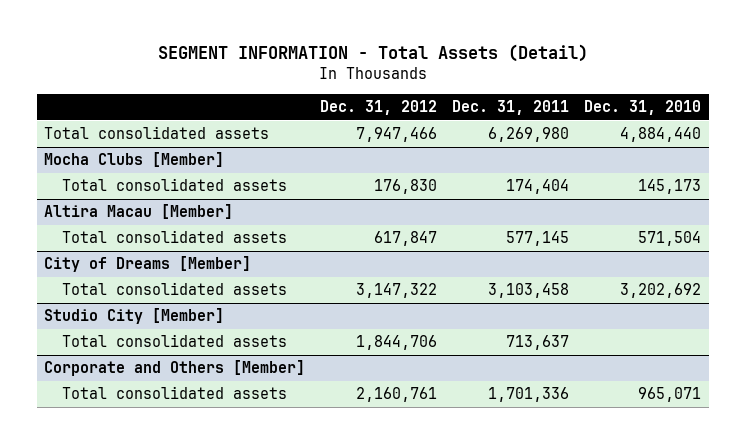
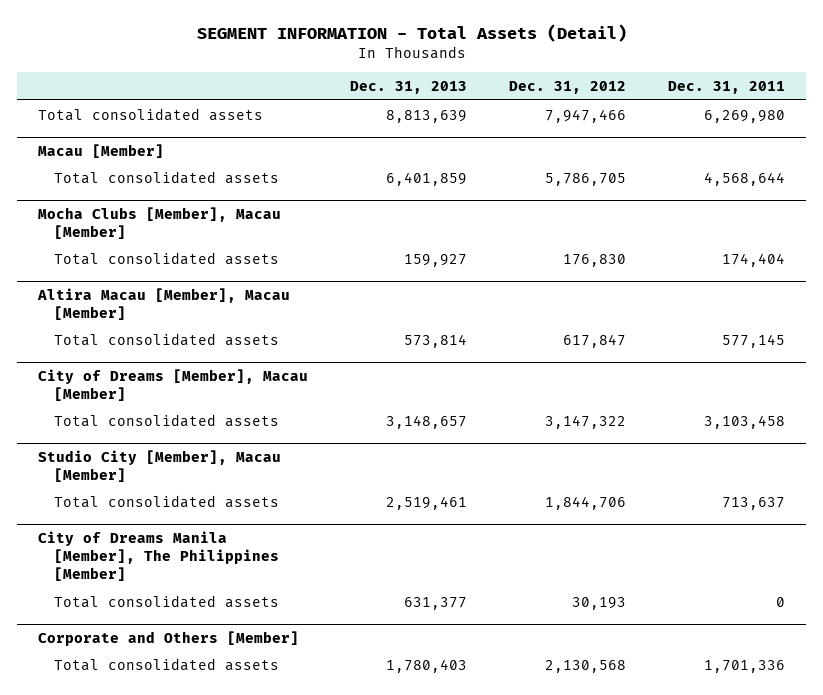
- | Dec. 31, 2012 | Dec. 31, 2011 | Dec. 31, 2010
+ | Dec. 31, 2013 | Dec. 31, 2012 | Dec. 31, 2011
- Mocha Clubs [Member]
+ Macau [Member]
+ Total consolidated assets | 6,401,859 | 5,786,705 | 4,568,644
+ Mocha Clubs [Member], Macau [Member]
- Altira Macau [Member]
+ Altira Macau [Member], Macau [Member]
- City of Dreams [Member]
+ City of Dreams [Member], Macau [Member]
- Studio City [Member]
+ Studio City [Member], Macau [Member]
+ City of Dreams Manila [Member], The Philippines [Member]
+ Total consolidated assets | 631,377 | 30,193 | 0
@ Corporate and Others [Member]
- Total consolidated assets | 2,160,761 | 1,701,336 | 965,071
+ Total consolidated assets | 1,780,403 | 2,130,568 | 1,701,336

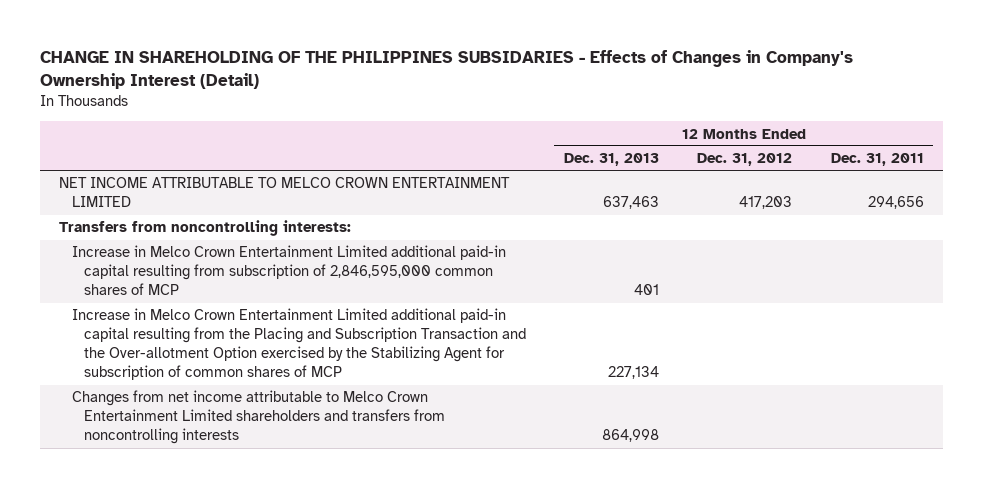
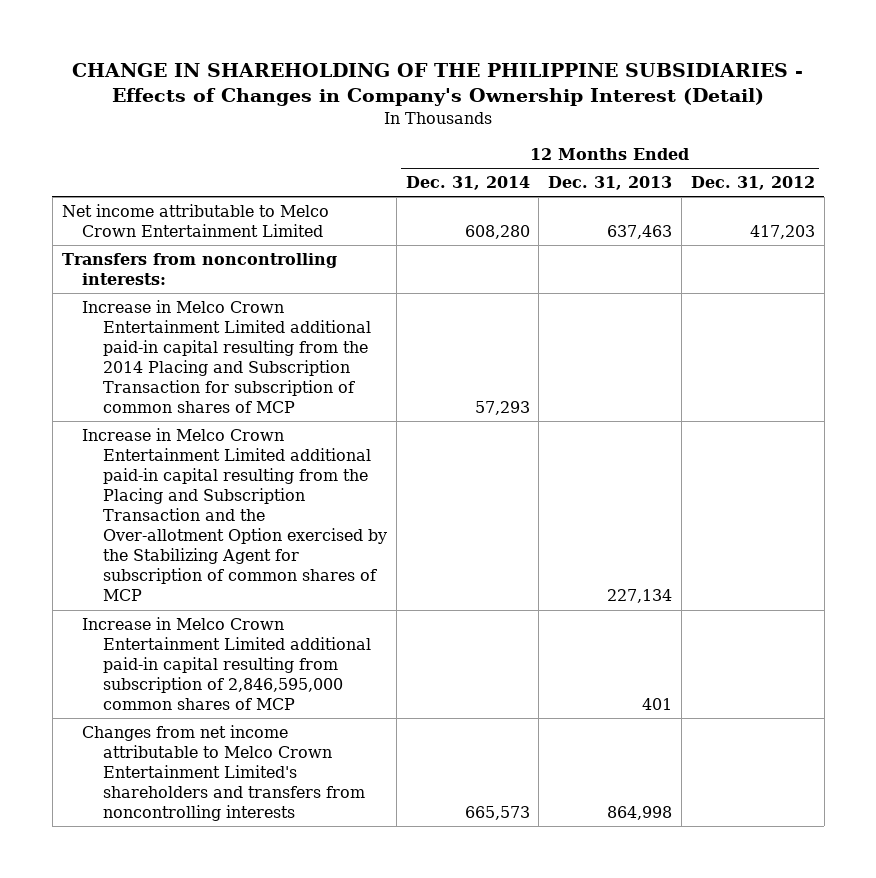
- CHANGE IN SHAREHOLDING OF THE PHILIPPINES SUBSIDARIES - Effects of Changes in Company's Ownership Interest (Detail)
+ CHANGE IN SHAREHOLDING OF THE PHILIPPINE SUBSIDIARIES - Effects of Changes in Company's Ownership Interest (Detail)
- | 12 Months Ended Dec. 31, 2013 | 12 Months Ended Dec. 31, 2012 | 12 Months Ended Dec. 31, 2011
+ | 12 Months Ended Dec. 31, 2014 | 12 Months Ended Dec. 31, 2013 | 12 Months Ended Dec. 31, 2012
- NET INCOME ATTRIBUTABLE TO MELCO CROWN ENTERTAINMENT LIMITED | 637,463 | 417,203 | 294,656
+ Net income attributable to Melco Crown Entertainment Limited | 608,280 | 637,463 | 417,203
+ Increase in Melco Crown Entertainment Limited additional paid-in capital resulting from the 2014 Placing and Subscription Transaction for subscription of common shares of MCP | 57,293 | |
- Changes from net income attributable to Melco Crown Entertainment Limited shareholders and transfers from noncontrolling interests | 864,998 | |
moved down: Increase in Melco Crown Entertainment Limited additional paid-in capital resulting from subscription of 2,846,595,000 common shares of MCP | | 401 |
+ Changes from net income attributable to Melco Crown Entertainment Limited's shareholders and transfers from noncontrolling interests | 665,573 | 864,998 |

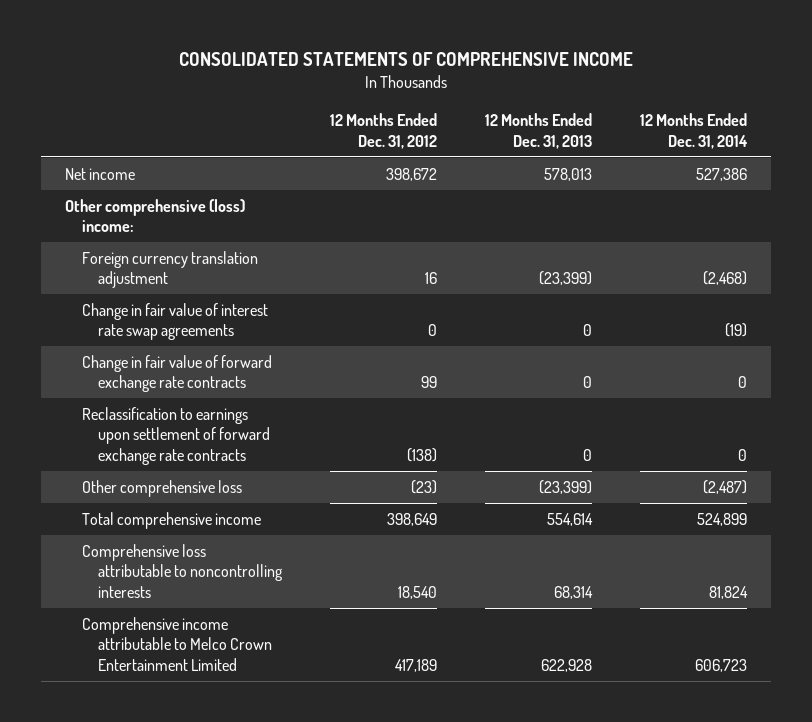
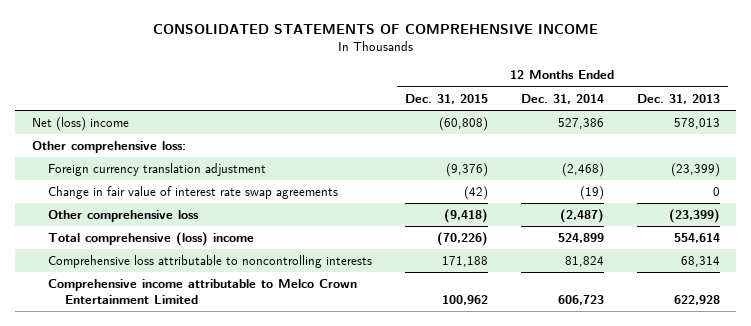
- | 12 Months Ended Dec. 31, 2012 | 12 Months Ended Dec. 31, 2013 | 12 Months Ended Dec. 31, 2014
+ | 12 Months Ended Dec. 31, 2015 | 12 Months Ended Dec. 31, 2014 | 12 Months Ended Dec. 31, 2013
- Net income | 398,672 | 578,013 | 527,386
- Other comprehensive (loss) income:
+ Net (loss) income | (60,808) | 527,386 | 578,013
+ Other comprehensive loss:
- Change in fair value of forward exchange rate contracts | 99 | 0 | 0
- Reclassification to earnings upon settlement of forward exchange rate contracts | (138) | 0 | 0
- Total comprehensive income | 398,649 | 554,614 | 524,899
+ Total comprehensive (loss) income | (70,226) | 524,899 | 554,614

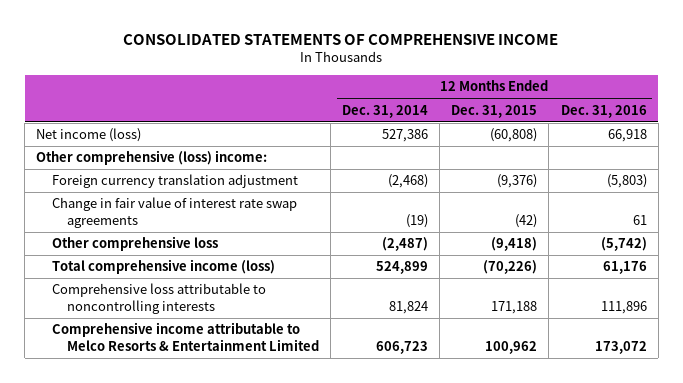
- | 12 Months Ended Dec. 31, 2015 | 12 Months Ended Dec. 31, 2014 | 12 Months Ended Dec. 31, 2013
+ | 12 Months Ended Dec. 31, 2014 | 12 Months Ended Dec. 31, 2015 | 12 Months Ended Dec. 31, 2016
- Net (loss) income | (60,808) | 527,386 | 578,013
- Other comprehensive loss:
+ Net income (loss) | 527,386 | (60,808) | 66,918
+ Other comprehensive (loss) income:
- Total comprehensive (loss) income | (70,226) | 524,899 | 554,614
+ Total comprehensive income (loss) | 524,899 | (70,226) | 61,176
- Comprehensive income attributable to Melco Crown Entertainment Limited | 100,962 | 606,723 | 622,928
+ Comprehensive income attributable to Melco Resorts & Entertainment Limited | 606,723 | 100,962 | 173,072

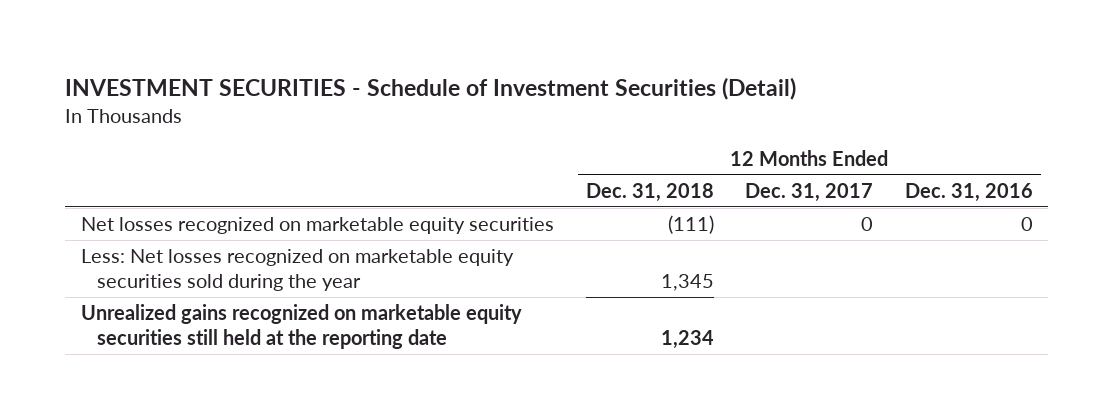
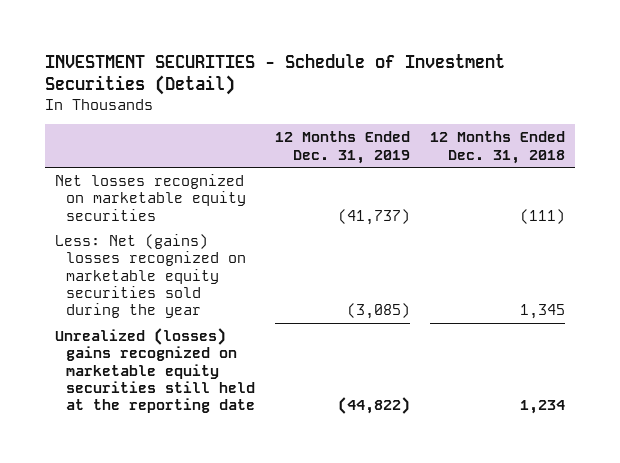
- | 12 Months Ended Dec. 31, 2018 | 12 Months Ended Dec. 31, 2017 | 12 Months Ended Dec. 31, 2016
+ | 12 Months Ended Dec. 31, 2019 | 12 Months Ended Dec. 31, 2018
- Less: Net losses recognized on marketable equity securities sold during the year | 1,345 | |
- Unrealized gains recognized on marketable equity securities still held at the reporting date | 1,234 | |
+ Less: Net (gains) losses recognized on marketable equity securities sold during the year | (3,085) | 1,345
+ Unrealized (losses) gains recognized on marketable equity securities still held at the reporting date | (44,822) | 1,234

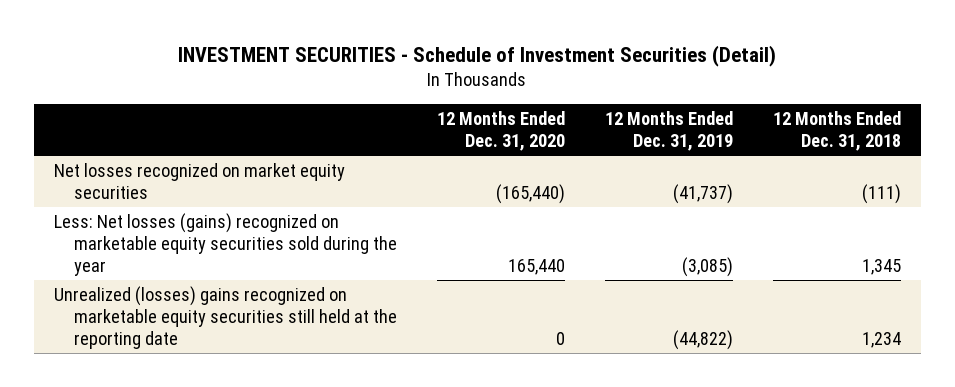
- | 12 Months Ended Dec. 31, 2019 | 12 Months Ended Dec. 31, 2018
+ | 12 Months Ended Dec. 31, 2020 | 12 Months Ended Dec. 31, 2019 | 12 Months Ended Dec. 31, 2018
- Net losses recognized on marketable equity securities | (41,737) | (111)
- Less: Net (gains) losses recognized on marketable equity securities sold during the year | (3,085) | 1,345
+ Net losses recognized on market equity securities | (165,440) | (41,737) | (111)
+ Less: Net losses (gains) recognized on marketable equity securities sold during the year | 165,440 | (3,085) | 1,345

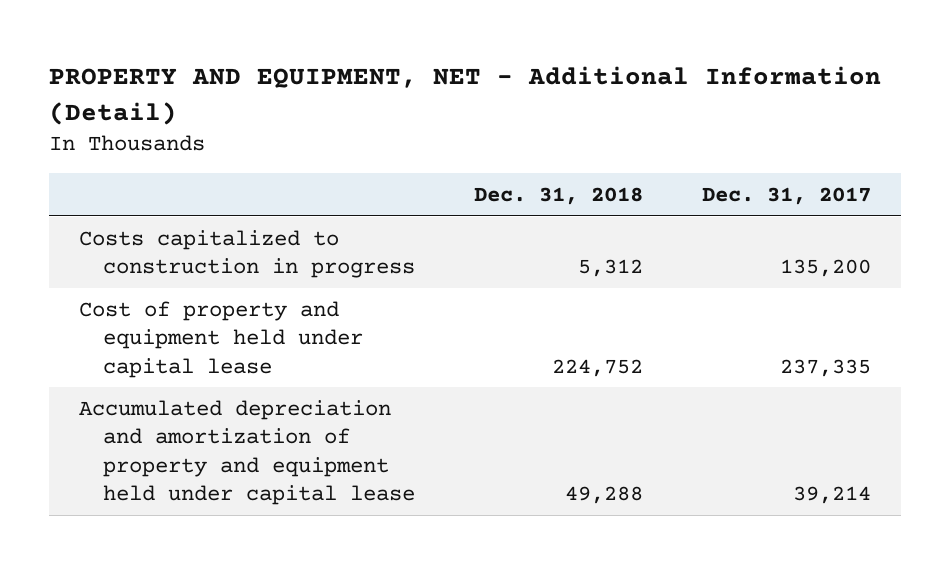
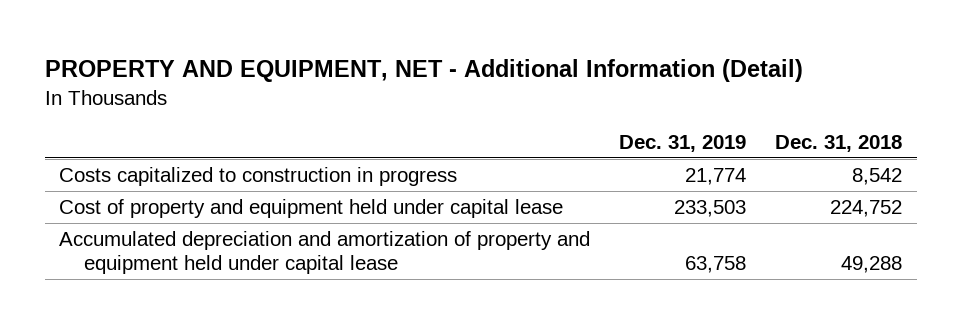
- | Dec. 31, 2018 | Dec. 31, 2017
+ | Dec. 31, 2019 | Dec. 31, 2018
- Costs capitalized to construction in progress | 5,312 | 135,200
+ Costs capitalized to construction in progress | 21,774 | 8,542

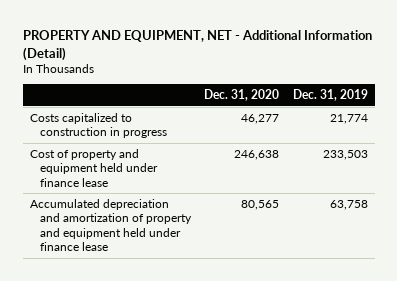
- | Dec. 31, 2019 | Dec. 31, 2018
+ | Dec. 31, 2020 | Dec. 31, 2019
- Cost of property and equipment held under capital lease | 233,503 | 224,752
- Accumulated depreciation and amortization of property and equipment held under capital lease | 63,758 | 49,288
+ Cost of property and equipment held under finance lease | 246,638 | 233,503
+ Accumulated depreciation and amortization of property and equipment held under finance lease | 80,565 | 63,758

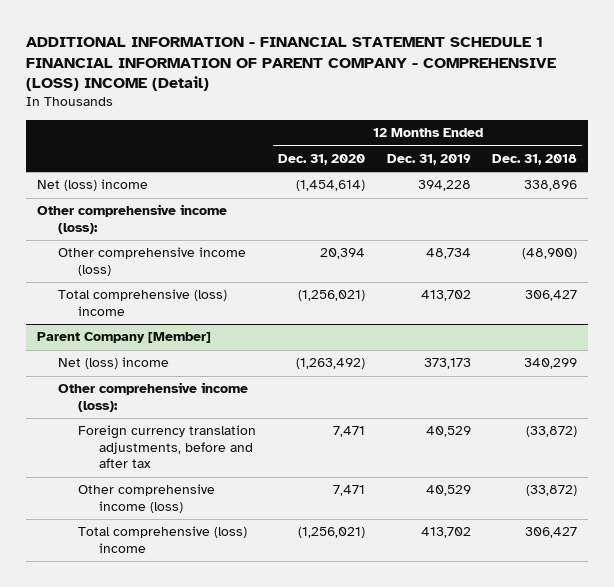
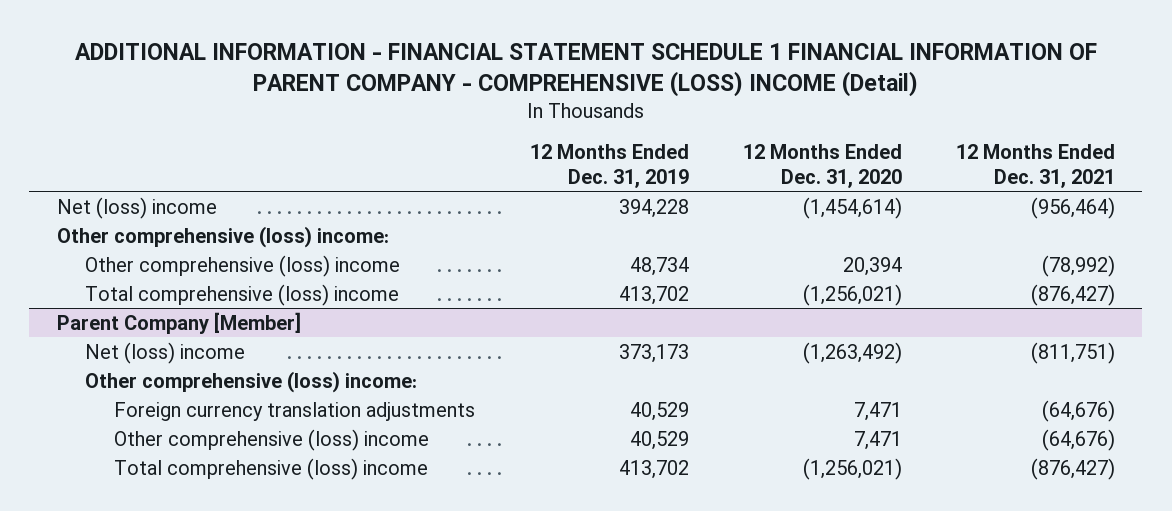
- | 12 Months Ended Dec. 31, 2020 | 12 Months Ended Dec. 31, 2019 | 12 Months Ended Dec. 31, 2018
+ | 12 Months Ended Dec. 31, 2019 | 12 Months Ended Dec. 31, 2020 | 12 Months Ended Dec. 31, 2021
- Other comprehensive income (loss):
- Other comprehensive income (loss) | 20,394 | 48,734 | (48,900)
+ Other comprehensive (loss) income:
+ Other comprehensive (loss) income | 48,734 | 20,394 | (78,992)
@ Parent Company [Member]
- Other comprehensive income (loss):
- Foreign currency translation adjustments, before and after tax | 7,471 | 40,529 | (33,872)
- Other comprehensive income (loss) | 7,471 | 40,529 | (33,872)
+ Other comprehensive (loss) income:
+ Foreign currency translation adjustments | 40,529 | 7,471 | (64,676)
+ Other comprehensive (loss) income | 40,529 | 7,471 | (64,676)

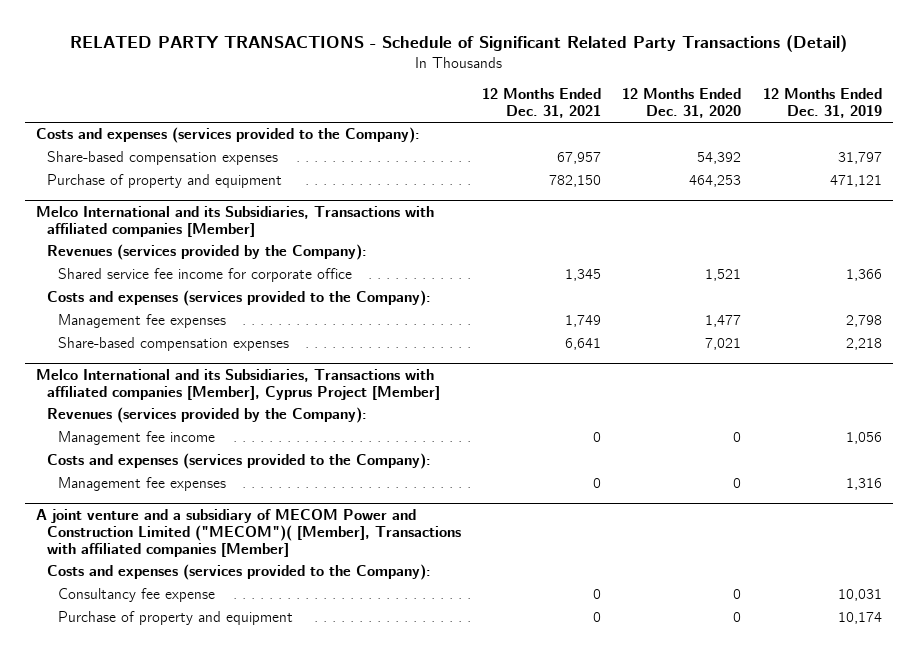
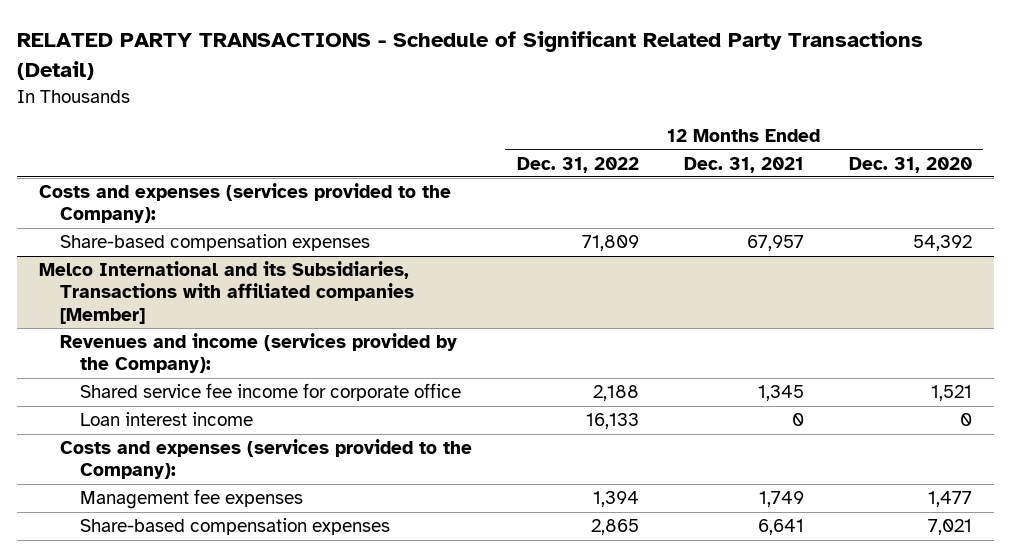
- | 12 Months Ended Dec. 31, 2021 | 12 Months Ended Dec. 31, 2020 | 12 Months Ended Dec. 31, 2019
+ | 12 Months Ended Dec. 31, 2022 | 12 Months Ended Dec. 31, 2021 | 12 Months Ended Dec. 31, 2020
- Purchase of property and equipment | 782,150 | 464,253 | 471,121
@ Melco International and its Subsidiaries, Transactions with affiliated companies [Member]
- Revenues (services provided by the Company):
+ Revenues and income (services provided by the Company):
+ Loan interest income | 16,133 | 0 | 0
- Melco International and its Subsidiaries, Transactions with affiliated companies [Member], Cyprus Project [Member]
- Revenues (services provided by the Company):
- Management fee income | 0 | 0 | 1,056
- Costs and expenses (services provided to the Company):
- Management fee expenses | 0 | 0 | 1,316
- A joint venture and a subsidiary of MECOM Power and Construction Limited ("MECOM")( [Member], Transactions with affiliated companies [Member]
- Costs and expenses (services provided to the Company):
- Consultancy fee expense | 0 | 0 | 10,031
- Purchase of property and equipment | 0 | 0 | 10,174

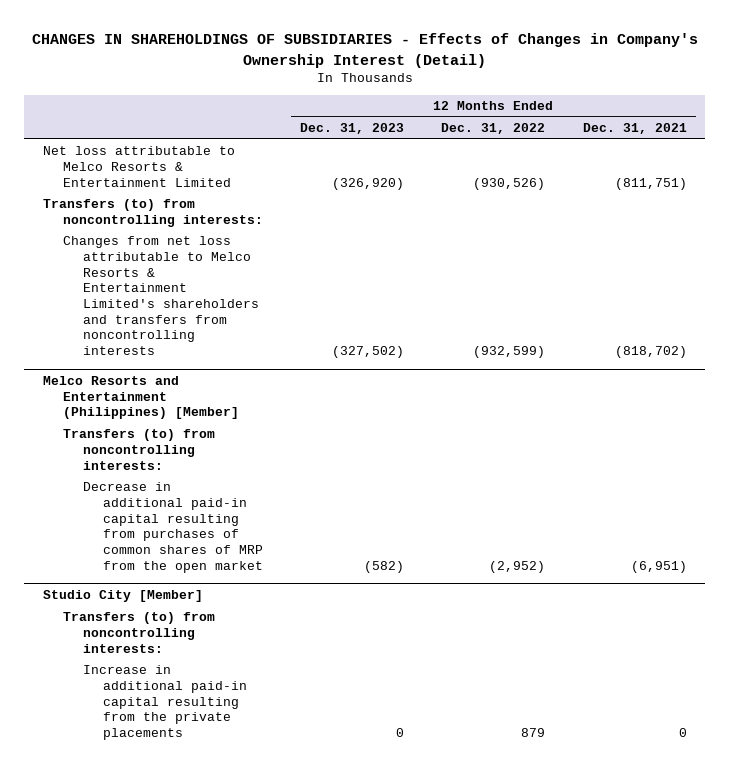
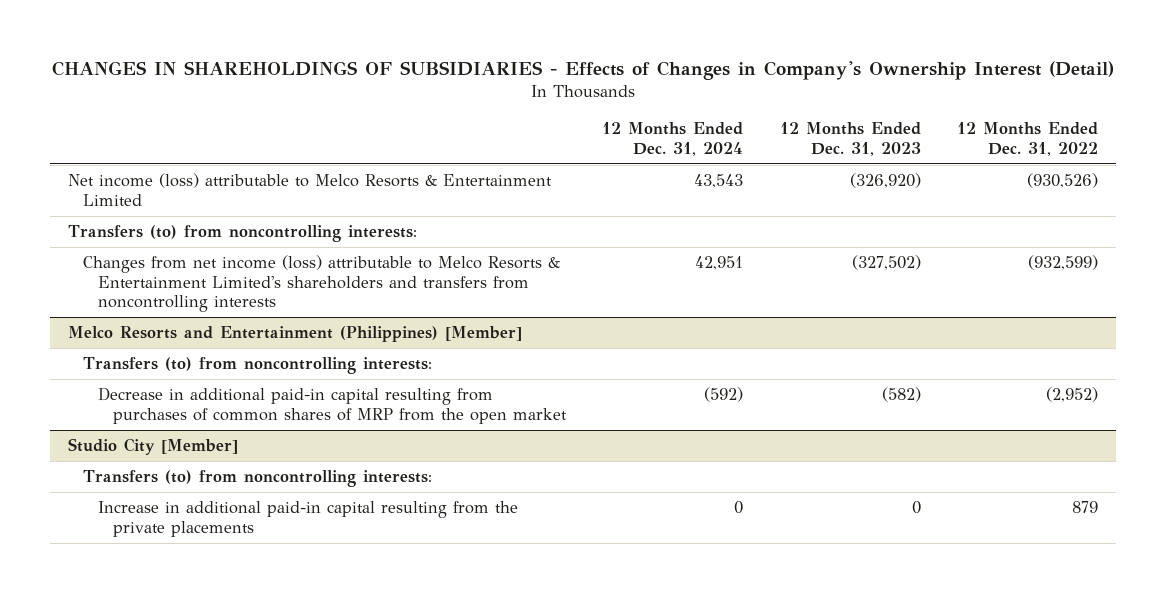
- | 12 Months Ended Dec. 31, 2023 | 12 Months Ended Dec. 31, 2022 | 12 Months Ended Dec. 31, 2021
+ | 12 Months Ended Dec. 31, 2024 | 12 Months Ended Dec. 31, 2023 | 12 Months Ended Dec. 31, 2022
- Net loss attributable to Melco Resorts & Entertainment Limited | (326,920) | (930,526) | (811,751)
+ Net income (loss) attributable to Melco Resorts & Entertainment Limited | 43,543 | (326,920) | (930,526)
- Changes from net loss attributable to Melco Resorts & Entertainment Limited's shareholders and transfers from noncontrolling interests | (327,502) | (932,599) | (818,702)
+ Changes from net income (loss) attributable to Melco Resorts & Entertainment Limited's shareholders and transfers from noncontrolling interests | 42,951 | (327,502) | (932,599)

